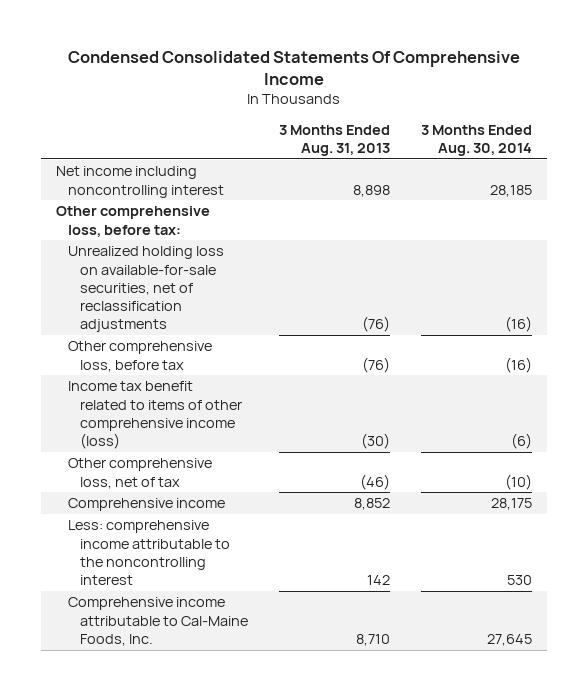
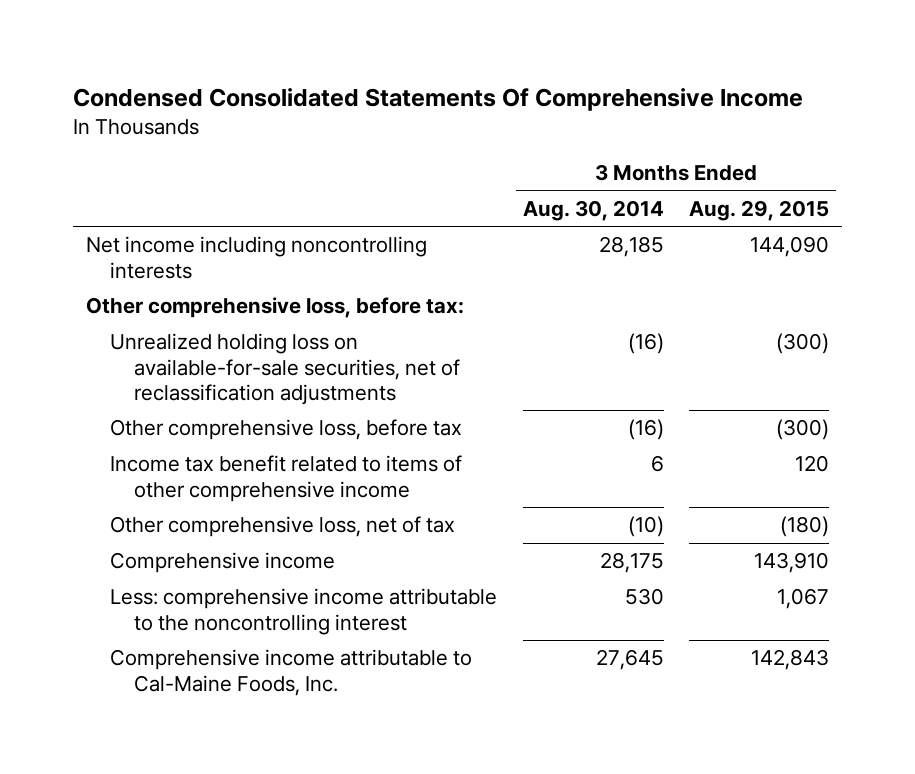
- | 3 Months Ended Aug. 31, 2013 | 3 Months Ended Aug. 30, 2014
+ | 3 Months Ended Aug. 30, 2014 | 3 Months Ended Aug. 29, 2015
- Net income including noncontrolling interest | 8,898 | 28,185
+ Net income including noncontrolling interests | 28,185 | 144,090
- Income tax benefit related to items of other comprehensive income (loss) | (30) | (6)
+ Income tax benefit related to items of other comprehensive income | 6 | 120

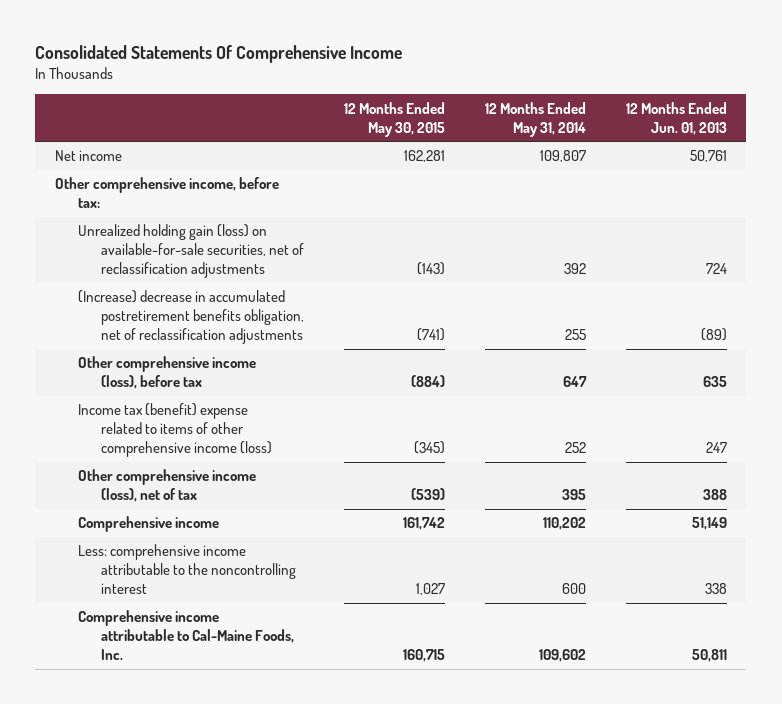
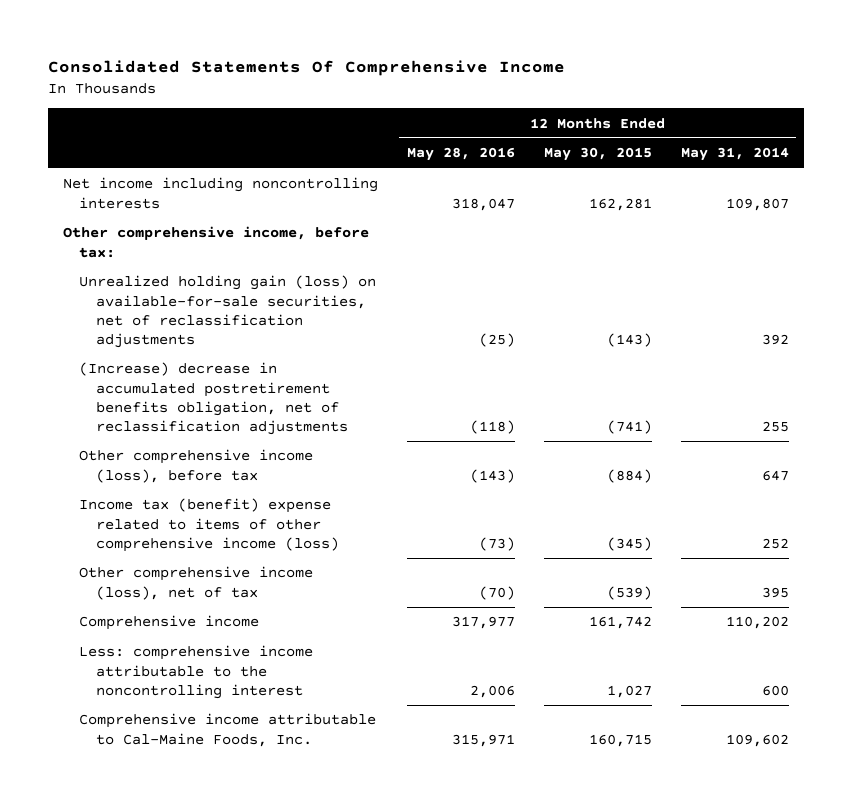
- | 12 Months Ended May 30, 2015 | 12 Months Ended May 31, 2014 | 12 Months Ended Jun. 01, 2013
+ | 12 Months Ended May 28, 2016 | 12 Months Ended May 30, 2015 | 12 Months Ended May 31, 2014
- Net income | 162,281 | 109,807 | 50,761
+ Net income including noncontrolling interests | 318,047 | 162,281 | 109,807

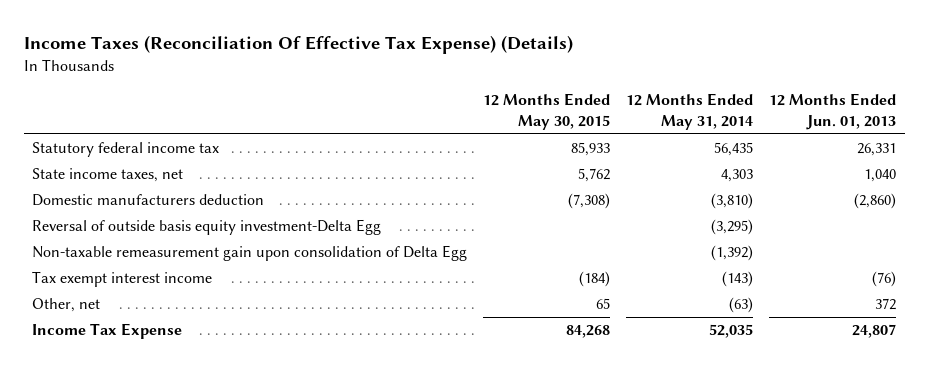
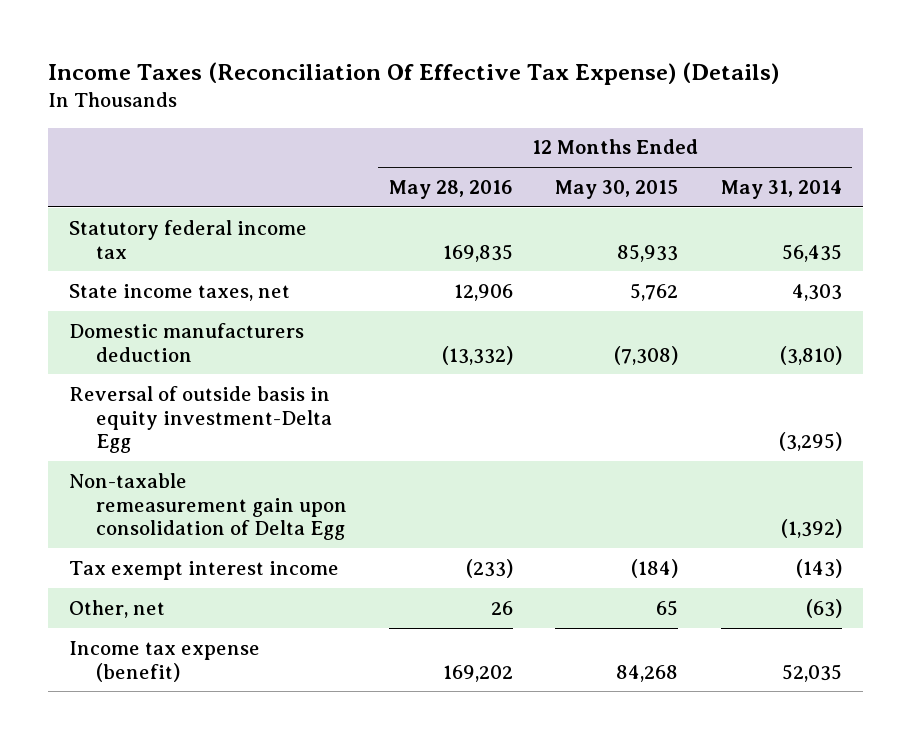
- | 12 Months Ended May 30, 2015 | 12 Months Ended May 31, 2014 | 12 Months Ended Jun. 01, 2013
+ | 12 Months Ended May 28, 2016 | 12 Months Ended May 30, 2015 | 12 Months Ended May 31, 2014
- Reversal of outside basis equity investment-Delta Egg | | (3,295) |
+ Reversal of outside basis in equity investment-Delta Egg | | | (3,295)
- Income Tax Expense | 84,268 | 52,035 | 24,807
+ Income tax expense (benefit) | 169,202 | 84,268 | 52,035

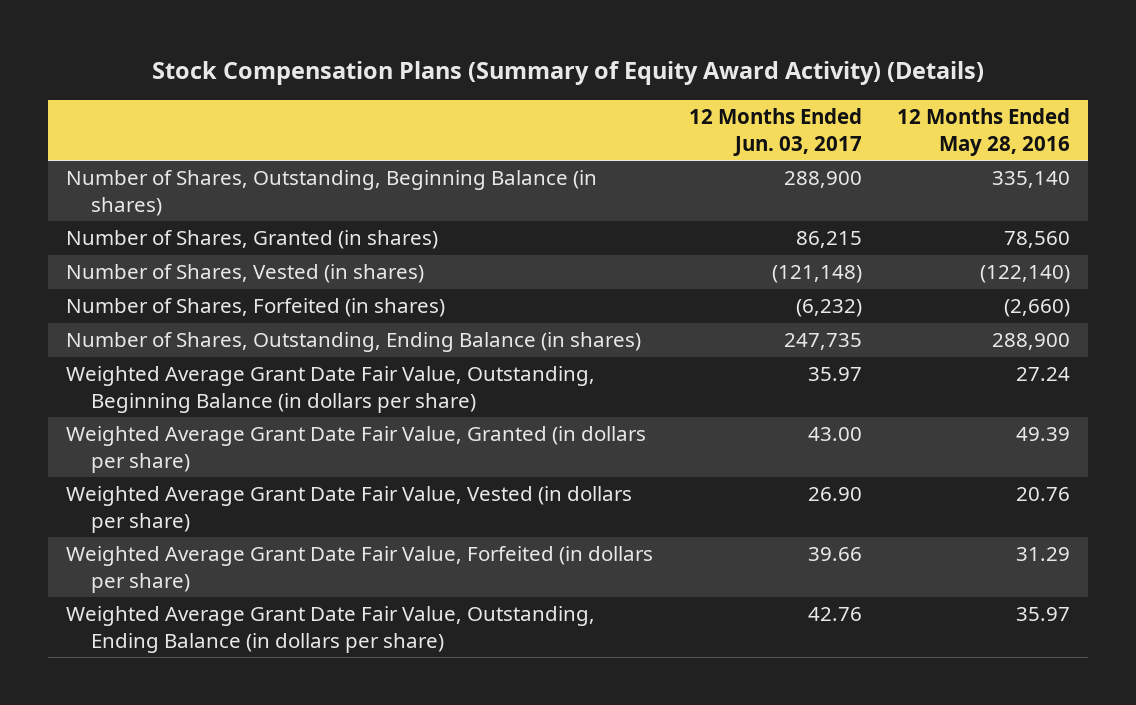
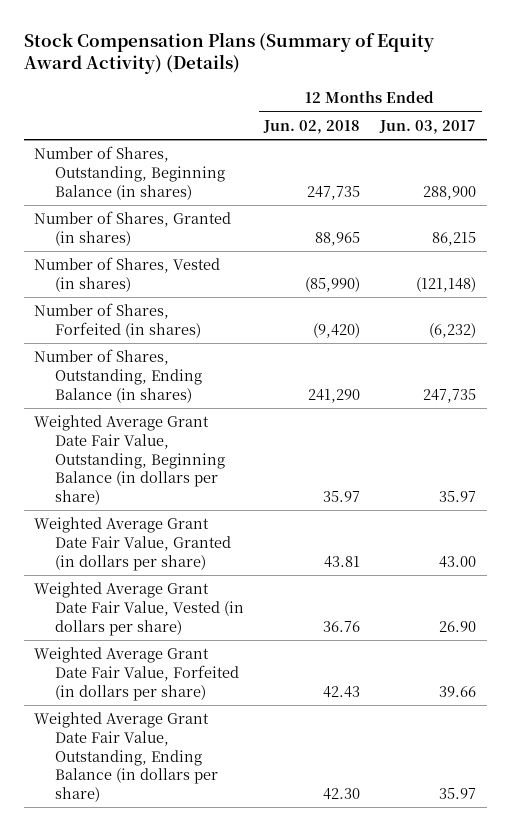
- | 12 Months Ended Jun. 03, 2017 | 12 Months Ended May 28, 2016
+ | 12 Months Ended Jun. 02, 2018 | 12 Months Ended Jun. 03, 2017
- Weighted Average Grant Date Fair Value, Outstanding, Ending Balance (in dollars per share) | 42.76 | 35.97
+ Weighted Average Grant Date Fair Value, Outstanding, Ending Balance (in dollars per share) | 42.30 | 35.97

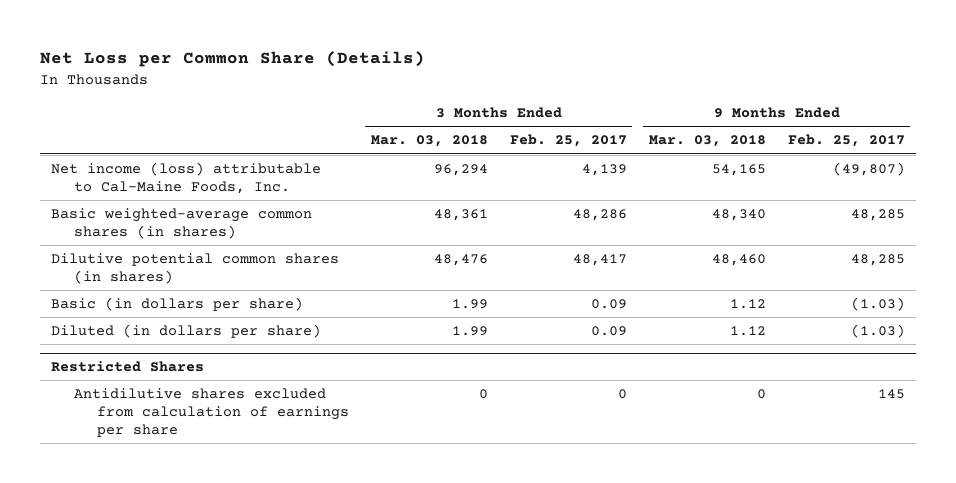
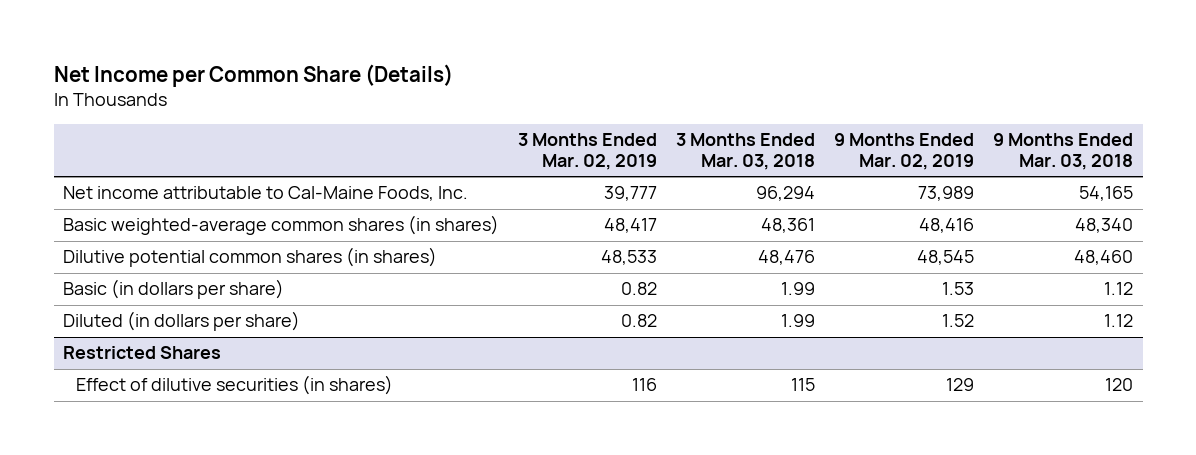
- Net Loss per Common Share (Details)
+ Net Income per Common Share (Details)
- | 3 Months Ended Mar. 03, 2018 | 3 Months Ended Feb. 25, 2017 | 9 Months Ended Mar. 03, 2018 | 9 Months Ended Feb. 25, 2017
+ | 3 Months Ended Mar. 02, 2019 | 3 Months Ended Mar. 03, 2018 | 9 Months Ended Mar. 02, 2019 | 9 Months Ended Mar. 03, 2018
- Net income (loss) attributable to Cal-Maine Foods, Inc. | 96,294 | 4,139 | 54,165 | (49,807)
+ Net income attributable to Cal-Maine Foods, Inc. | 39,777 | 96,294 | 73,989 | 54,165
@ Restricted Shares
- Antidilutive shares excluded from calculation of earnings per share | 0 | 0 | 0 | 145
+ Effect of dilutive securities (in shares) | 116 | 115 | 129 | 120

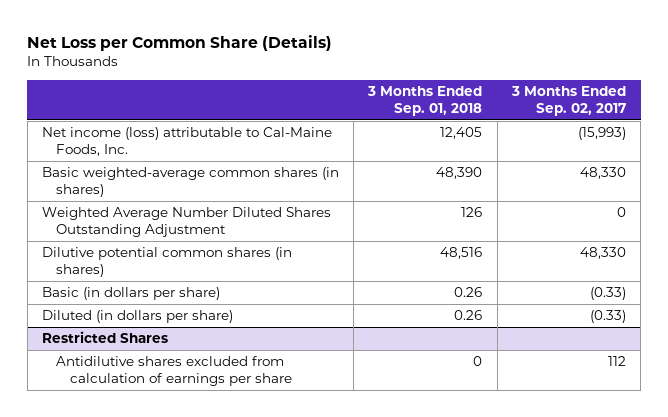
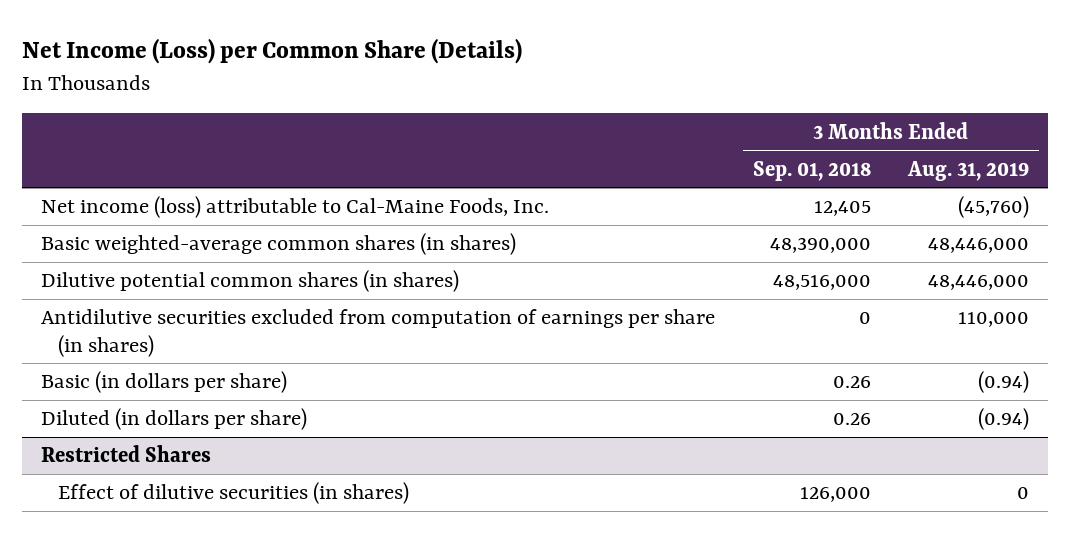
- Net Loss per Common Share (Details)
+ Net Income (Loss) per Common Share (Details)
- | 3 Months Ended Sep. 01, 2018 | 3 Months Ended Sep. 02, 2017
+ | 3 Months Ended Sep. 01, 2018 | 3 Months Ended Aug. 31, 2019
- Basic weighted-average common shares (in shares) | 48,390 | 48,330
- Weighted Average Number Diluted Shares Outstanding Adjustment | 126 | 0
- Dilutive potential common shares (in shares) | 48,516 | 48,330
+ Basic weighted-average common shares (in shares) | 48,390,000 | 48,446,000
+ Dilutive potential common shares (in shares) | 48,516,000 | 48,446,000
+ Antidilutive securities excluded from computation of earnings per share (in shares) | 0 | 110,000
@ Restricted Shares
- Antidilutive shares excluded from calculation of earnings per share | 0 | 112
+ Effect of dilutive securities (in shares) | 126,000 | 0

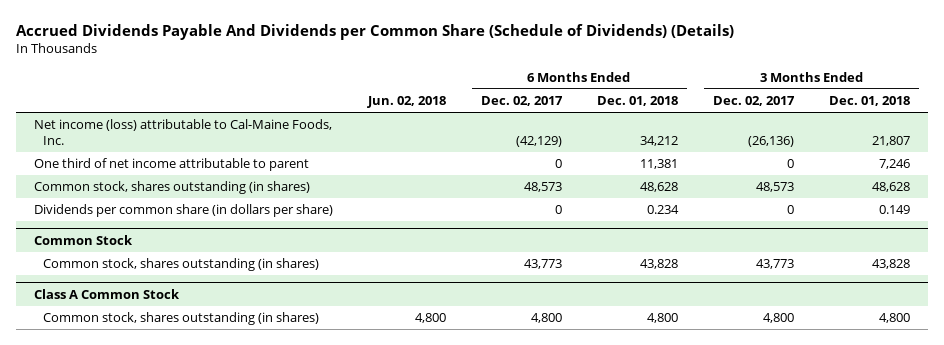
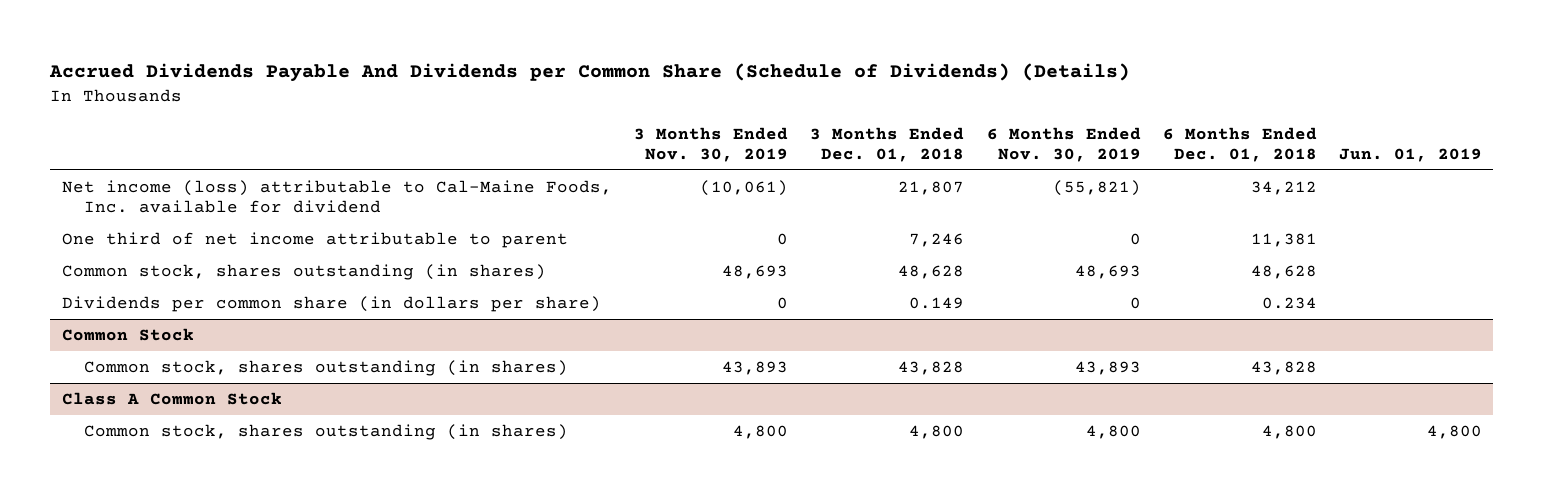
- | Jun. 02, 2018 | 6 Months Ended Dec. 02, 2017 | 6 Months Ended Dec. 01, 2018 | 3 Months Ended Dec. 02, 2017 | 3 Months Ended Dec. 01, 2018
+ | 3 Months Ended Nov. 30, 2019 | 3 Months Ended Dec. 01, 2018 | 6 Months Ended Nov. 30, 2019 | 6 Months Ended Dec. 01, 2018 | Jun. 01, 2019
- Net income (loss) attributable to Cal-Maine Foods, Inc. | | (42,129) | 34,212 | (26,136) | 21,807
+ Net income (loss) attributable to Cal-Maine Foods, Inc. available for dividend | (10,061) | 21,807 | (55,821) | 34,212 |

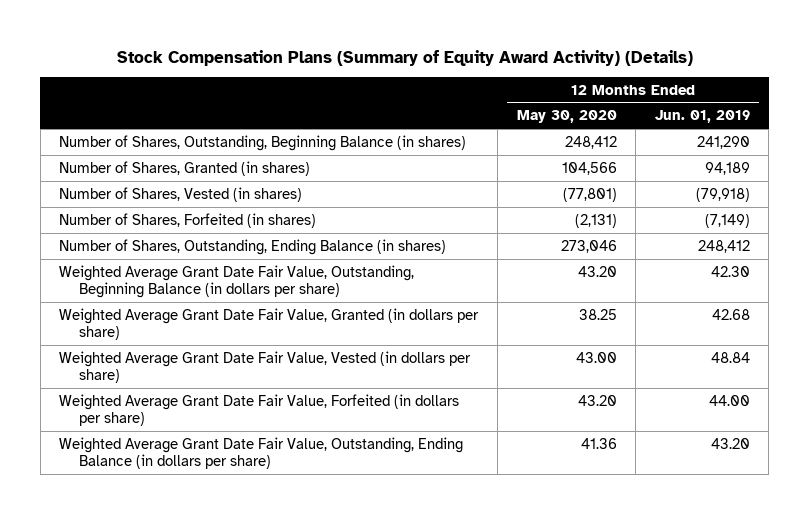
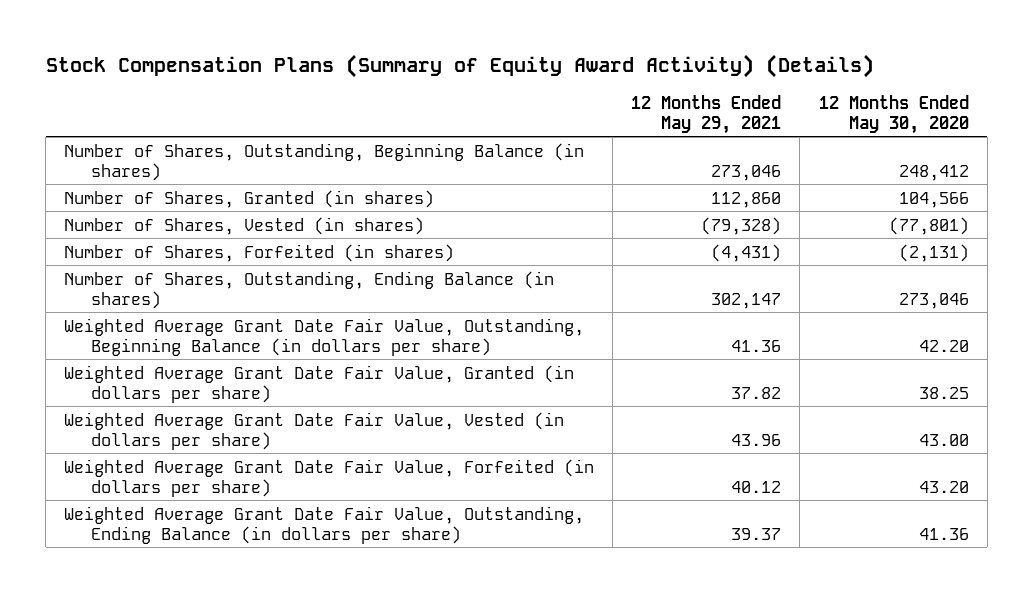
- | 12 Months Ended May 30, 2020 | 12 Months Ended Jun. 01, 2019
+ | 12 Months Ended May 29, 2021 | 12 Months Ended May 30, 2020
- Weighted Average Grant Date Fair Value, Outstanding, Beginning Balance (in dollars per share) | 43.20 | 42.30
+ Weighted Average Grant Date Fair Value, Outstanding, Beginning Balance (in dollars per share) | 41.36 | 42.20

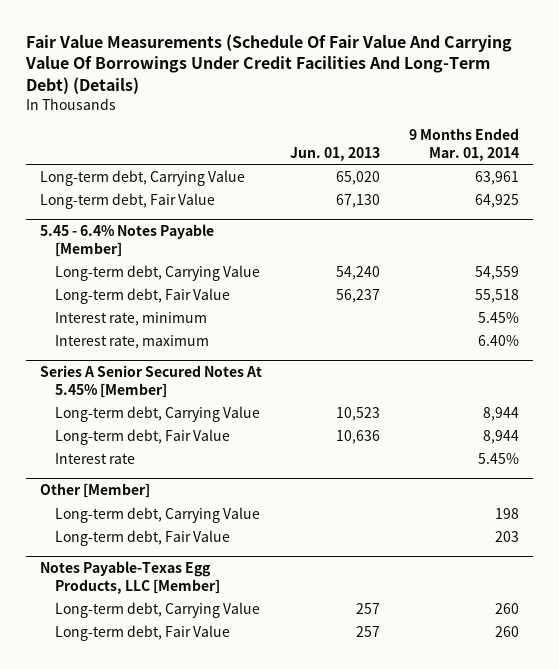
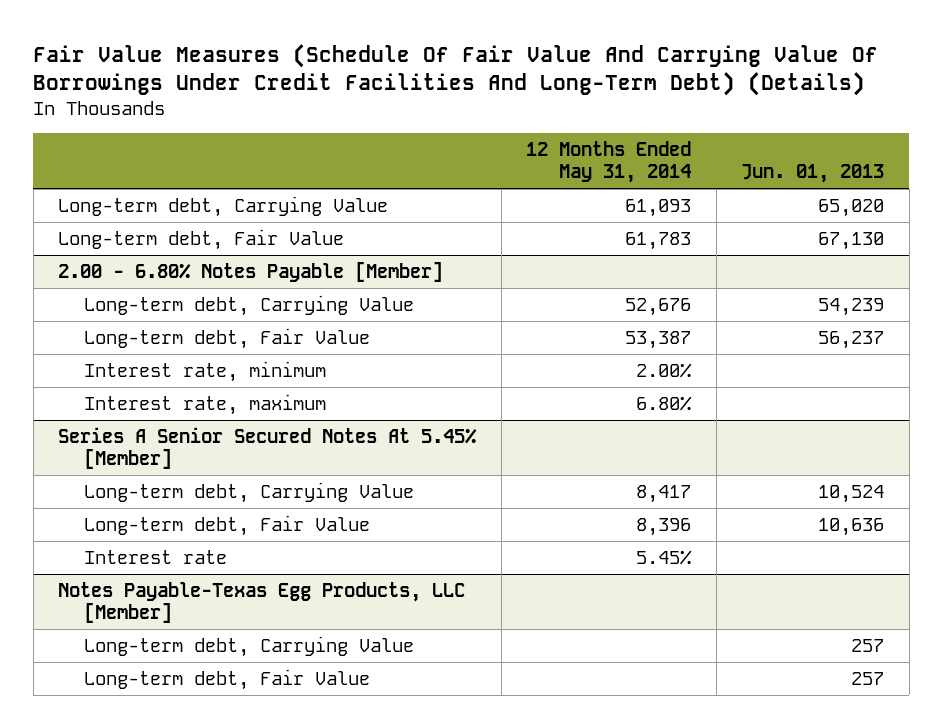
- Fair Value Measurements (Schedule Of Fair Value And Carrying Value Of Borrowings Under Credit Facilities And Long-Term Debt) (Details)
+ Fair Value Measures (Schedule Of Fair Value And Carrying Value Of Borrowings Under Credit Facilities And Long-Term Debt) (Details)
- | Jun. 01, 2013 | 9 Months Ended Mar. 01, 2014
+ | 12 Months Ended May 31, 2014 | Jun. 01, 2013
- 5.45 - 6.4% Notes Payable [Member]
- Long-term debt, Carrying Value | 54,240 | 54,559
+ 2.00 - 6.80% Notes Payable [Member]
+ Long-term debt, Carrying Value | 52,676 | 54,239
@ Series A Senior Secured Notes At 5.45% [Member]
- Long-term debt, Carrying Value | 10,523 | 8,944
+ Long-term debt, Carrying Value | 8,417 | 10,524
- Other [Member]
- Long-term debt, Carrying Value | | 198
- Long-term debt, Fair Value | | 203

